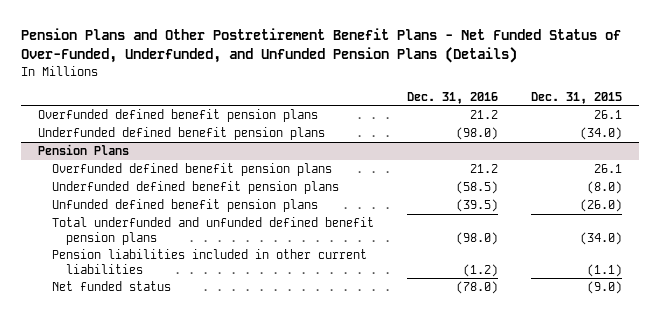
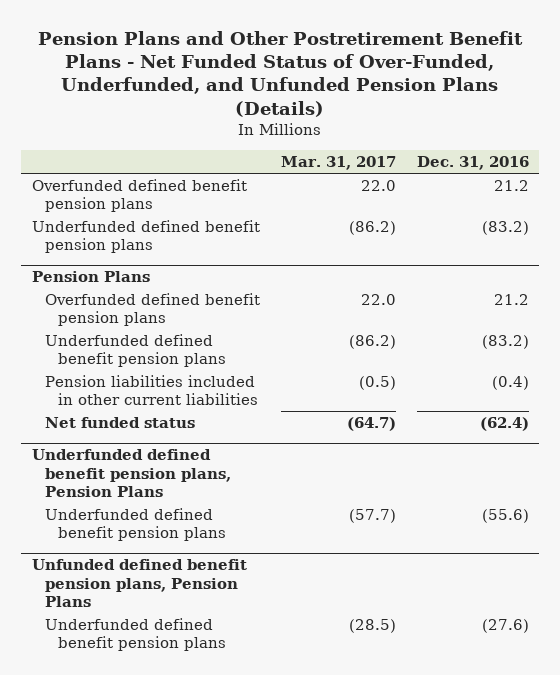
- | Dec. 31, 2016 | Dec. 31, 2015
+ | Mar. 31, 2017 | Dec. 31, 2016
- Underfunded defined benefit pension plans | (98.0) | (34.0)
+ Underfunded defined benefit pension plans | (86.2) | (83.2)
@ Pension Plans
- Underfunded defined benefit pension plans | (58.5) | (8.0)
- Unfunded defined benefit pension plans | (39.5) | (26.0)
- Total underfunded and unfunded defined benefit pension plans | (98.0) | (34.0)
- Pension liabilities included in other current liabilities | (1.2) | (1.1)
- Net funded status | (78.0) | (9.0)
+ Underfunded defined benefit pension plans | (86.2) | (83.2)
+ Pension liabilities included in other current liabilities | (0.5) | (0.4)
+ Net funded status | (64.7) | (62.4)
+ Underfunded defined benefit pension plans, Pension Plans
+ Underfunded defined benefit pension plans | (57.7) | (55.6)
+ Unfunded defined benefit pension plans, Pension Plans
+ Underfunded defined benefit pension plans | (28.5) | (27.6)

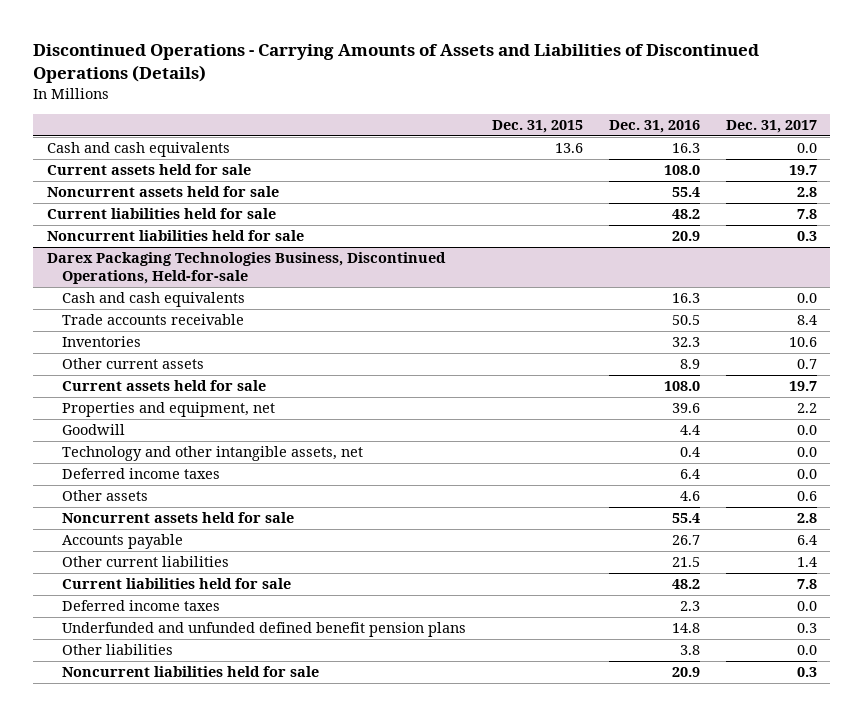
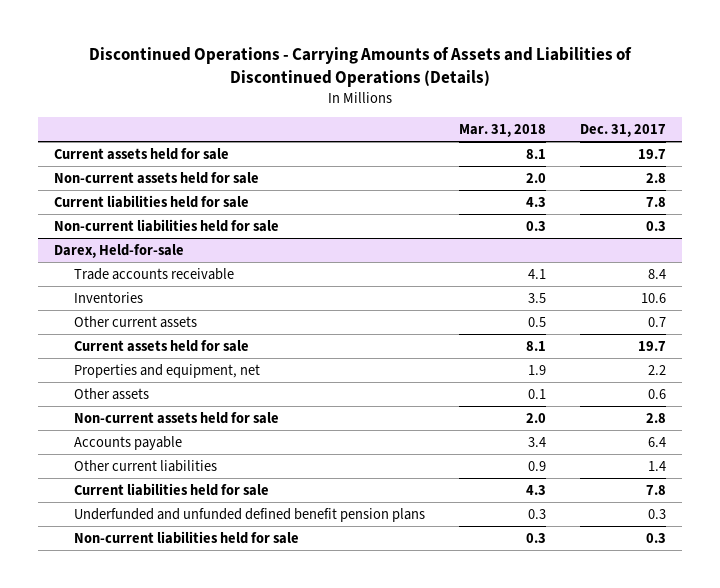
- | Dec. 31, 2015 | Dec. 31, 2016 | Dec. 31, 2017
+ | Mar. 31, 2018 | Dec. 31, 2017
- Cash and cash equivalents | 13.6 | 16.3 | 0.0
- Noncurrent assets held for sale | | 55.4 | 2.8
+ Non-current assets held for sale | 2.0 | 2.8
- Noncurrent liabilities held for sale | | 20.9 | 0.3
- Darex Packaging Technologies Business, Discontinued Operations, Held-for-sale
- Cash and cash equivalents | | 16.3 | 0.0
+ Non-current liabilities held for sale | 0.3 | 0.3
+ Darex, Held-for-sale
- Goodwill | | 4.4 | 0.0
- Technology and other intangible assets, net | | 0.4 | 0.0
- Deferred income taxes | | 6.4 | 0.0
- Noncurrent assets held for sale | | 55.4 | 2.8
+ Non-current assets held for sale | 2.0 | 2.8
- Deferred income taxes | | 2.3 | 0.0
- Other liabilities | | 3.8 | 0.0
- Noncurrent liabilities held for sale | | 20.9 | 0.3
+ Non-current liabilities held for sale | 0.3 | 0.3

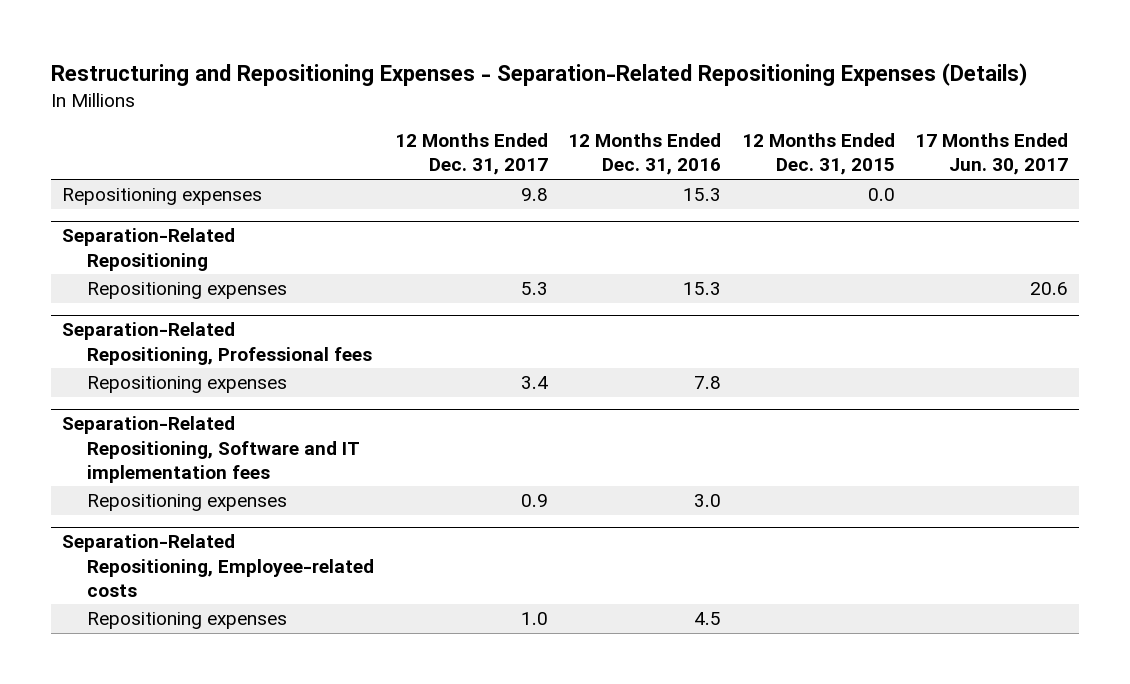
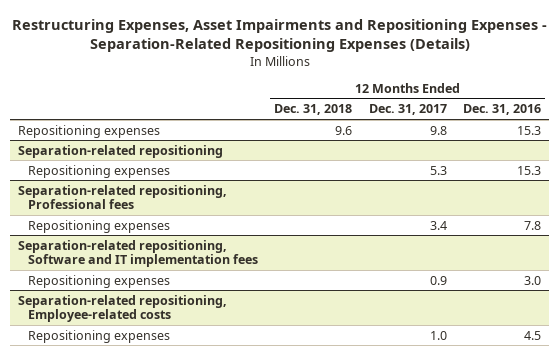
- Restructuring and Repositioning Expenses - Separation-Related Repositioning Expenses (Details)
+ Restructuring Expenses, Asset Impairments and Repositioning Expenses - Separation-Related Repositioning Expenses (Details)
- | 12 Months Ended Dec. 31, 2017 | 12 Months Ended Dec. 31, 2016 | 12 Months Ended Dec. 31, 2015 | 17 Months Ended Jun. 30, 2017
+ | 12 Months Ended Dec. 31, 2018 | 12 Months Ended Dec. 31, 2017 | 12 Months Ended Dec. 31, 2016
- Separation-Related Repositioning
+ Separation-related repositioning
- Separation-Related Repositioning, Professional fees
+ Separation-related repositioning, Professional fees
- Separation-Related Repositioning, Software and IT implementation fees
+ Separation-related repositioning, Software and IT implementation fees
- Separation-Related Repositioning, Employee-related costs
+ Separation-related repositioning, Employee-related costs

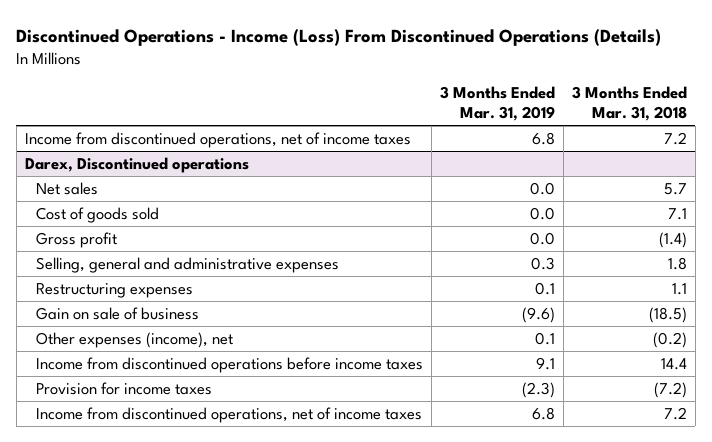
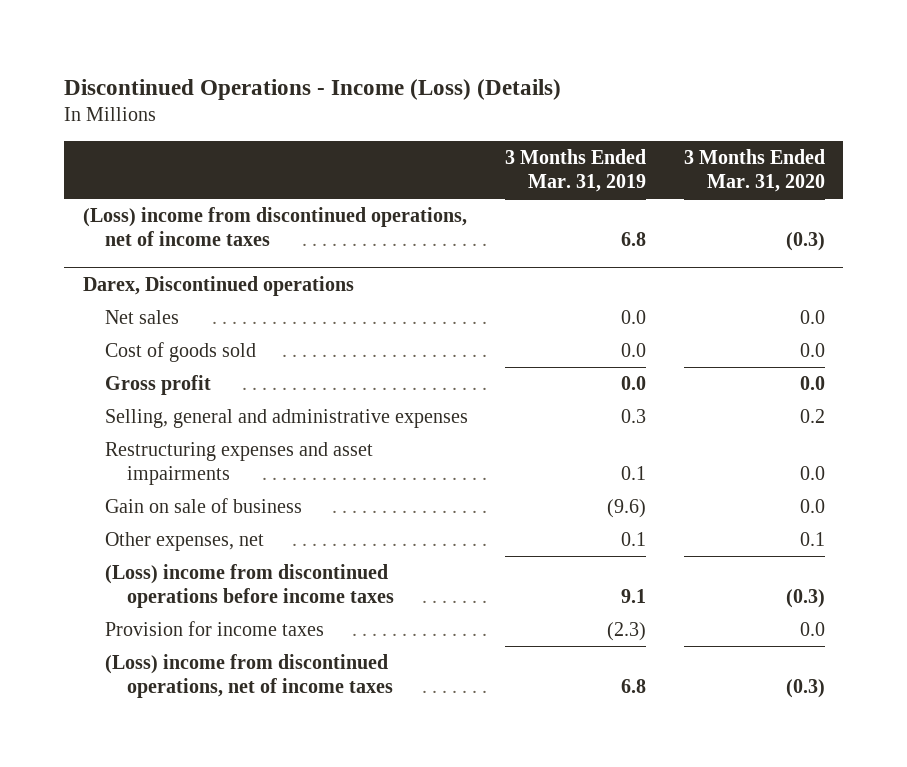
- Discontinued Operations - Income (Loss) From Discontinued Operations (Details)
+ Discontinued Operations - Income (Loss) (Details)
- | 3 Months Ended Mar. 31, 2019 | 3 Months Ended Mar. 31, 2018
+ | 3 Months Ended Mar. 31, 2019 | 3 Months Ended Mar. 31, 2020
- Income from discontinued operations, net of income taxes | 6.8 | 7.2
+ (Loss) income from discontinued operations, net of income taxes | 6.8 | (0.3)
@ Darex, Discontinued operations
- Restructuring expenses | 0.1 | 1.1
+ Restructuring expenses and asset impairments | 0.1 | 0.0
- Other expenses (income), net | 0.1 | (0.2)
- Income from discontinued operations before income taxes | 9.1 | 14.4
+ Other expenses, net | 0.1 | 0.1
+ (Loss) income from discontinued operations before income taxes | 9.1 | (0.3)
- Income from discontinued operations, net of income taxes | 6.8 | 7.2
+ (Loss) income from discontinued operations, net of income taxes | 6.8 | (0.3)

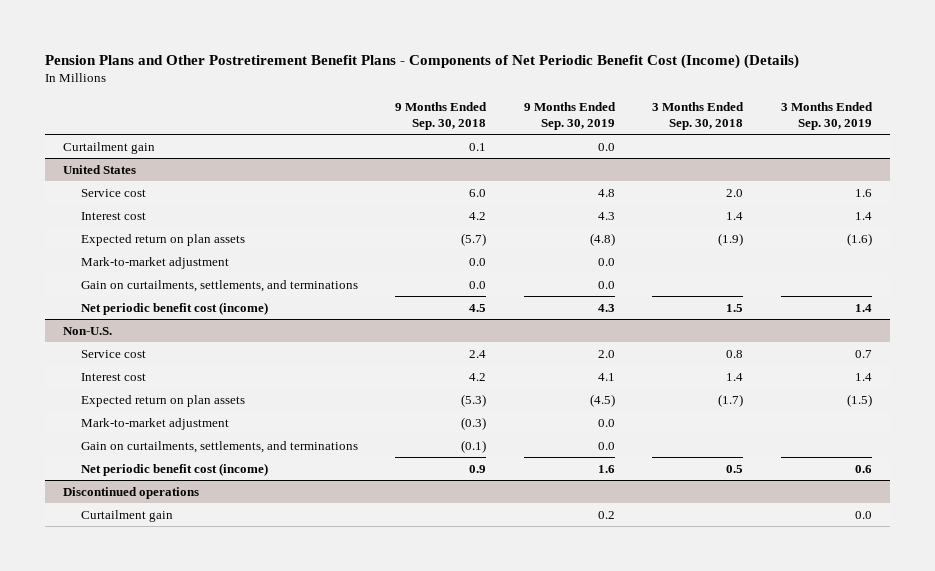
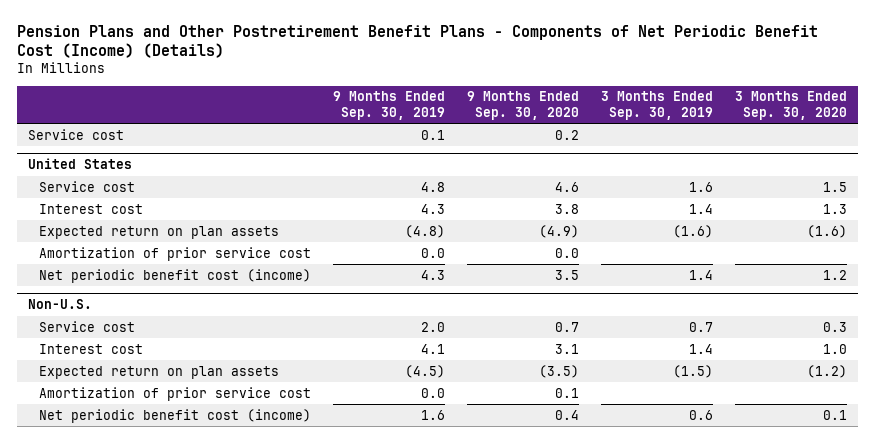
- | 9 Months Ended Sep. 30, 2018 | 9 Months Ended Sep. 30, 2019 | 3 Months Ended Sep. 30, 2018 | 3 Months Ended Sep. 30, 2019
+ | 9 Months Ended Sep. 30, 2019 | 9 Months Ended Sep. 30, 2020 | 3 Months Ended Sep. 30, 2019 | 3 Months Ended Sep. 30, 2020
- Curtailment gain | 0.1 | 0.0 | |
+ Service cost | 0.1 | 0.2 | |
@ United States
- Mark-to-market adjustment | 0.0 | 0.0 | |
- Gain on curtailments, settlements, and terminations | 0.0 | 0.0 | |
+ Amortization of prior service cost | 0.0 | 0.0 | |
@ Non-U.S.
- Mark-to-market adjustment | (0.3) | 0.0 | |
- Gain on curtailments, settlements, and terminations | (0.1) | 0.0 | |
+ Amortization of prior service cost | 0.0 | 0.1 | |
- Discontinued operations
- Curtailment gain | | 0.2 | | 0.0

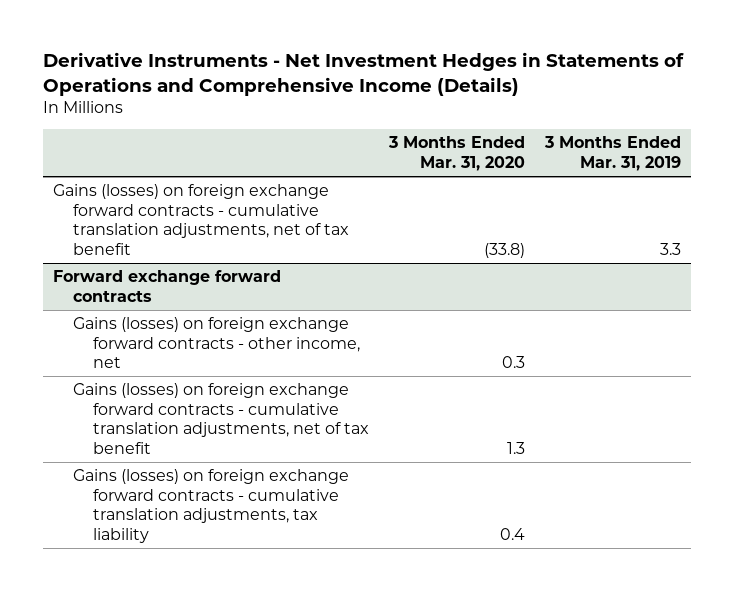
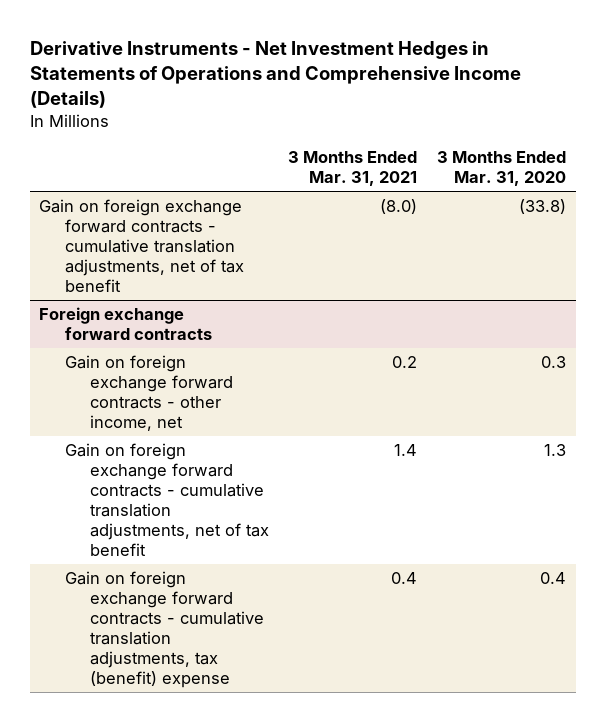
- | 3 Months Ended Mar. 31, 2020 | 3 Months Ended Mar. 31, 2019
+ | 3 Months Ended Mar. 31, 2021 | 3 Months Ended Mar. 31, 2020
- Gains (losses) on foreign exchange forward contracts - cumulative translation adjustments, net of tax benefit | (33.8) | 3.3
- Forward exchange forward contracts
- Gains (losses) on foreign exchange forward contracts - other income, net | 0.3 |
- Gains (losses) on foreign exchange forward contracts - cumulative translation adjustments, net of tax benefit | 1.3 |
- Gains (losses) on foreign exchange forward contracts - cumulative translation adjustments, tax liability | 0.4 |
+ Gain on foreign exchange forward contracts - cumulative translation adjustments, net of tax benefit | (8.0) | (33.8)
+ Foreign exchange forward contracts
+ Gain on foreign exchange forward contracts - other income, net | 0.2 | 0.3
+ Gain on foreign exchange forward contracts - cumulative translation adjustments, net of tax benefit | 1.4 | 1.3
+ Gain on foreign exchange forward contracts - cumulative translation adjustments, tax (benefit) expense | 0.4 | 0.4

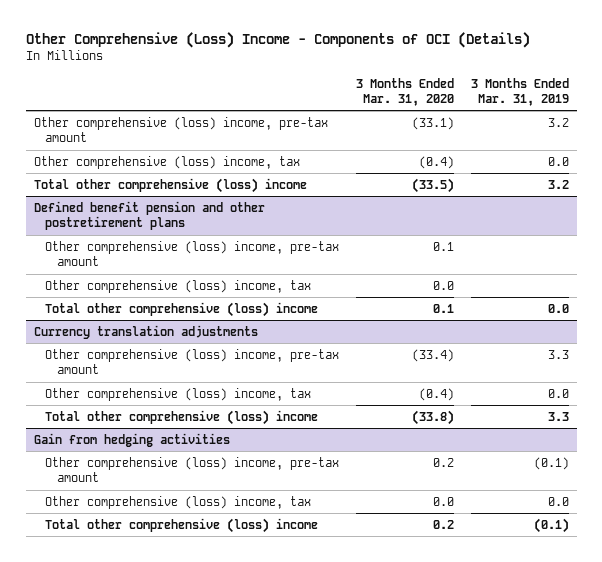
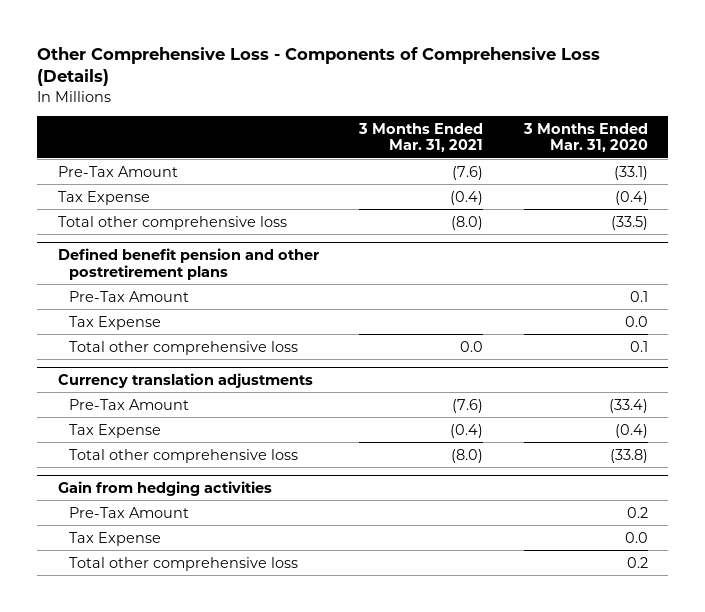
- Other Comprehensive (Loss) Income - Components of OCI (Details)
+ Other Comprehensive Loss - Components of Comprehensive Loss (Details)
- | 3 Months Ended Mar. 31, 2020 | 3 Months Ended Mar. 31, 2019
+ | 3 Months Ended Mar. 31, 2021 | 3 Months Ended Mar. 31, 2020
- Other comprehensive (loss) income, pre-tax amount | (33.1) | 3.2
- Other comprehensive (loss) income, tax | (0.4) | 0.0
- Total other comprehensive (loss) income | (33.5) | 3.2
+ Pre-Tax Amount | (7.6) | (33.1)
+ Tax Expense | (0.4) | (0.4)
+ Total other comprehensive loss | (8.0) | (33.5)
@ Defined benefit pension and other postretirement plans
- Other comprehensive (loss) income, pre-tax amount | 0.1 |
- Other comprehensive (loss) income, tax | 0.0 |
- Total other comprehensive (loss) income | 0.1 | 0.0
+ Pre-Tax Amount | | 0.1
+ Tax Expense | | 0.0
+ Total other comprehensive loss | 0.0 | 0.1
@ Currency translation adjustments
- Other comprehensive (loss) income, pre-tax amount | (33.4) | 3.3
- Other comprehensive (loss) income, tax | (0.4) | 0.0
- Total other comprehensive (loss) income | (33.8) | 3.3
+ Pre-Tax Amount | (7.6) | (33.4)
+ Tax Expense | (0.4) | (0.4)
+ Total other comprehensive loss | (8.0) | (33.8)
@ Gain from hedging activities
- Other comprehensive (loss) income, pre-tax amount | 0.2 | (0.1)
- Other comprehensive (loss) income, tax | 0.0 | 0.0
- Total other comprehensive (loss) income | 0.2 | (0.1)
+ Pre-Tax Amount | | 0.2
+ Tax Expense | | 0.0
+ Total other comprehensive loss | | 0.2

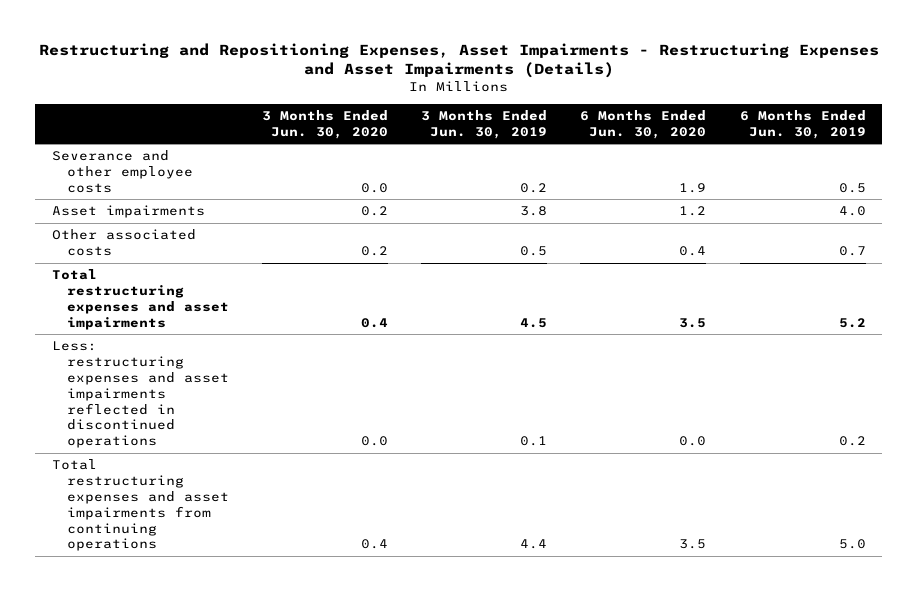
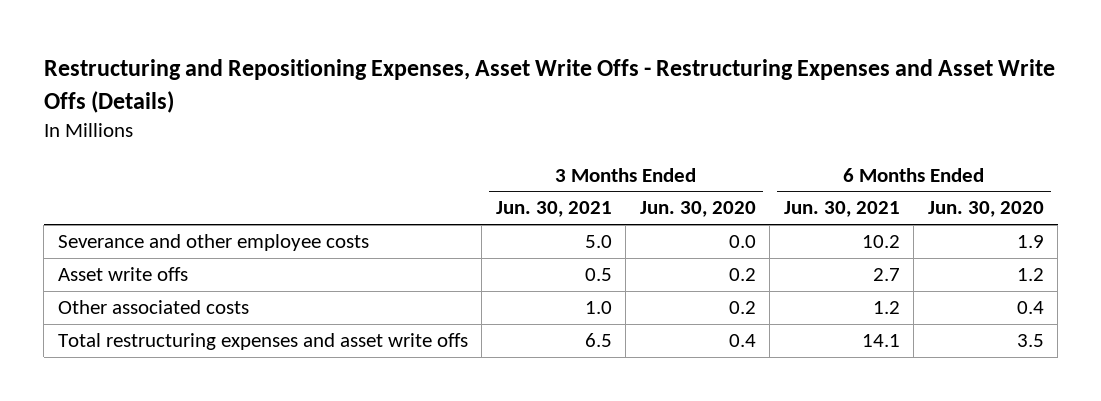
- Restructuring and Repositioning Expenses, Asset Impairments - Restructuring Expenses and Asset Impairments (Details)
+ Restructuring and Repositioning Expenses, Asset Write Offs - Restructuring Expenses and Asset Write Offs (Details)
- | 3 Months Ended Jun. 30, 2020 | 3 Months Ended Jun. 30, 2019 | 6 Months Ended Jun. 30, 2020 | 6 Months Ended Jun. 30, 2019
+ | 3 Months Ended Jun. 30, 2021 | 3 Months Ended Jun. 30, 2020 | 6 Months Ended Jun. 30, 2021 | 6 Months Ended Jun. 30, 2020
- Asset impairments | 0.2 | 3.8 | 1.2 | 4.0
+ Asset write offs | 0.5 | 0.2 | 2.7 | 1.2
- Total restructuring expenses and asset impairments | 0.4 | 4.5 | 3.5 | 5.2
- Less: restructuring expenses and asset impairments reflected in discontinued operations | 0.0 | 0.1 | 0.0 | 0.2
- Total restructuring expenses and asset impairments from continuing operations | 0.4 | 4.4 | 3.5 | 5.0
+ Total restructuring expenses and asset write offs | 6.5 | 0.4 | 14.1 | 3.5

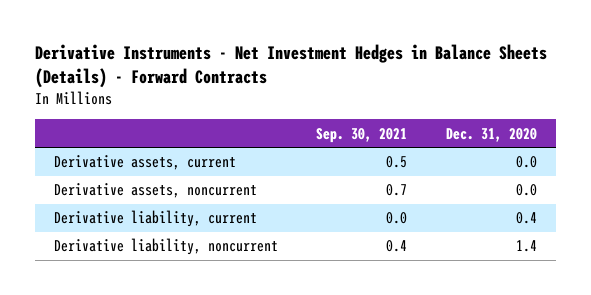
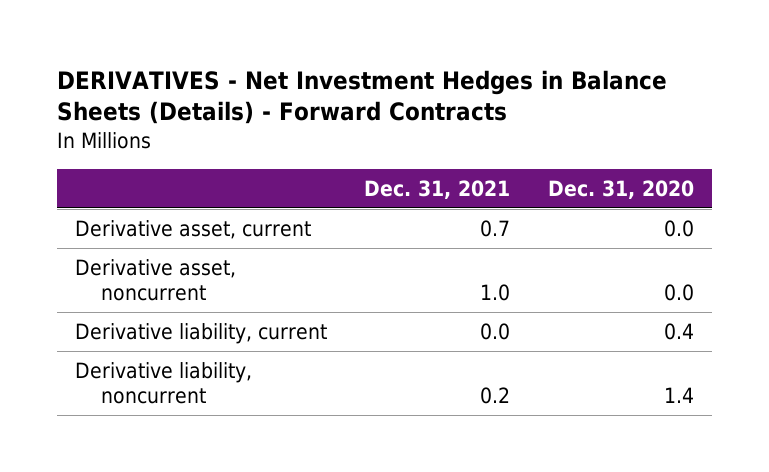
- Derivative Instruments - Net Investment Hedges in Balance Sheets (Details) - Forward Contracts
+ DERIVATIVES - Net Investment Hedges in Balance Sheets (Details) - Forward Contracts
- | Sep. 30, 2021 | Dec. 31, 2020
+ | Dec. 31, 2021 | Dec. 31, 2020
- Derivative assets, current | 0.5 | 0.0
- Derivative assets, noncurrent | 0.7 | 0.0
+ Derivative asset, current | 0.7 | 0.0
+ Derivative asset, noncurrent | 1.0 | 0.0

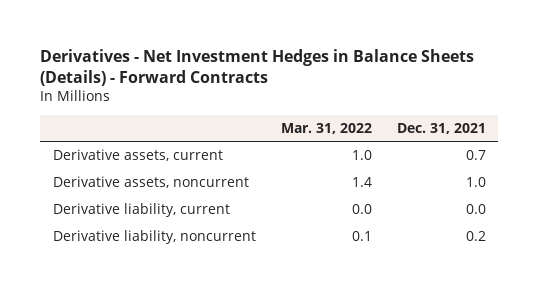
- DERIVATIVES - Net Investment Hedges in Balance Sheets (Details) - Forward Contracts
+ Derivatives - Net Investment Hedges in Balance Sheets (Details) - Forward Contracts
- | Dec. 31, 2021 | Dec. 31, 2020
+ | Mar. 31, 2022 | Dec. 31, 2021
- Derivative asset, current | 0.7 | 0.0
- Derivative asset, noncurrent | 1.0 | 0.0
+ Derivative assets, current | 1.0 | 0.7
+ Derivative assets, noncurrent | 1.4 | 1.0

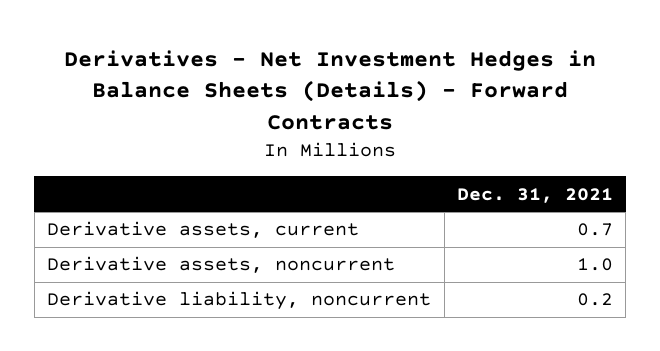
- | Mar. 31, 2022 | Dec. 31, 2021
+ | Dec. 31, 2021
- Derivative liability, current | 0.0 | 0.0

